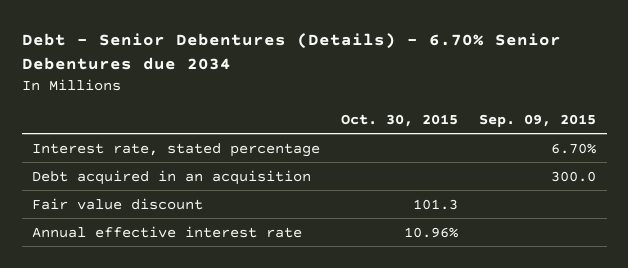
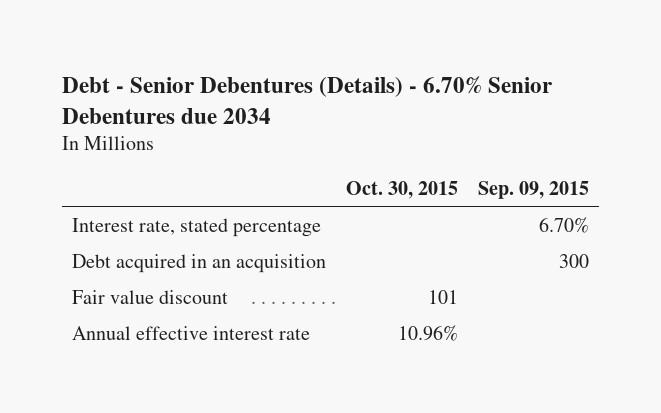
- Debt acquired in an acquisition | | 300.0
- Fair value discount | 101.3 |
+ Debt acquired in an acquisition | | 300
+ Fair value discount | 101 |

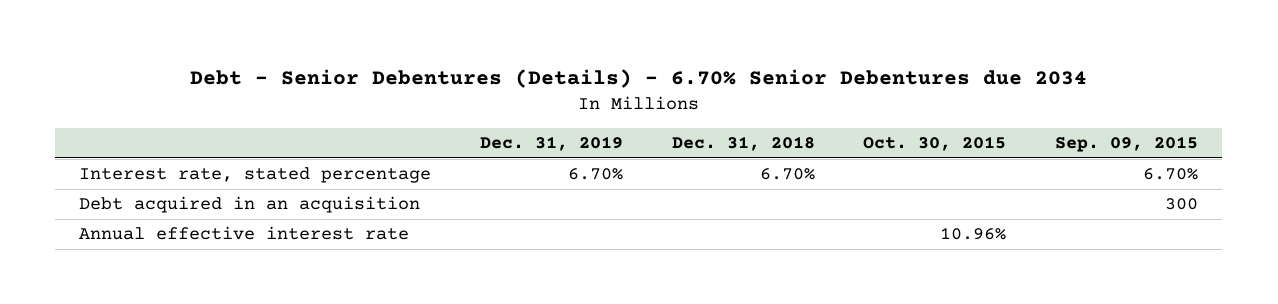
- | Oct. 30, 2015 | Sep. 09, 2015
+ | Dec. 31, 2019 | Dec. 31, 2018 | Oct. 30, 2015 | Sep. 09, 2015
- Fair value discount | 101 |

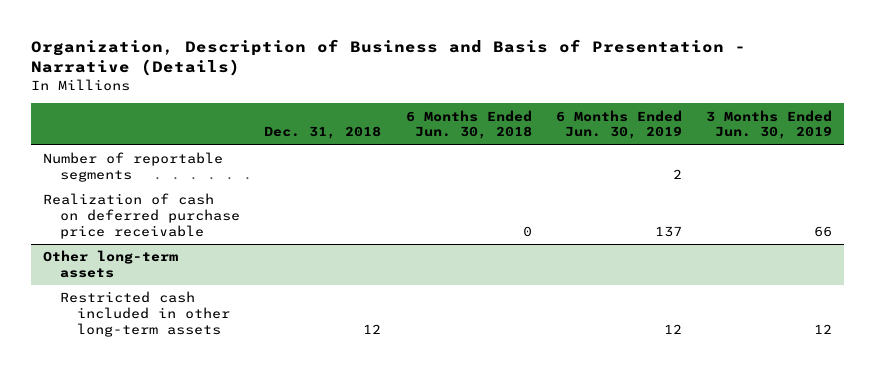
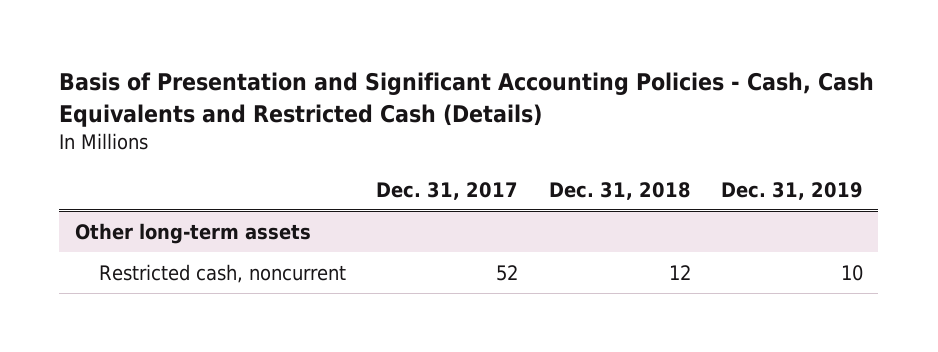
- Organization, Description of Business and Basis of Presentation - Narrative (Details)
+ Basis of Presentation and Significant Accounting Policies - Cash, Cash Equivalents and Restricted Cash (Details)
- | Dec. 31, 2018 | 6 Months Ended Jun. 30, 2018 | 6 Months Ended Jun. 30, 2019 | 3 Months Ended Jun. 30, 2019
+ | Dec. 31, 2017 | Dec. 31, 2018 | Dec. 31, 2019
- Number of reportable segments | | | 2 |
- Realization of cash on deferred purchase price receivable | | 0 | 137 | 66
@ Other long-term assets
- Restricted cash included in other long-term assets | 12 | | 12 | 12
+ Restricted cash, noncurrent | 52 | 12 | 10

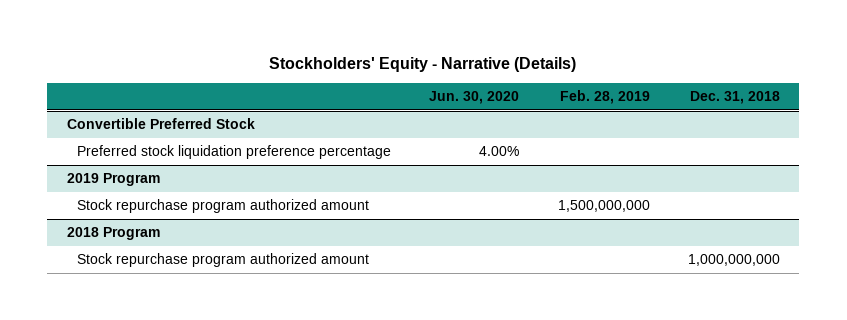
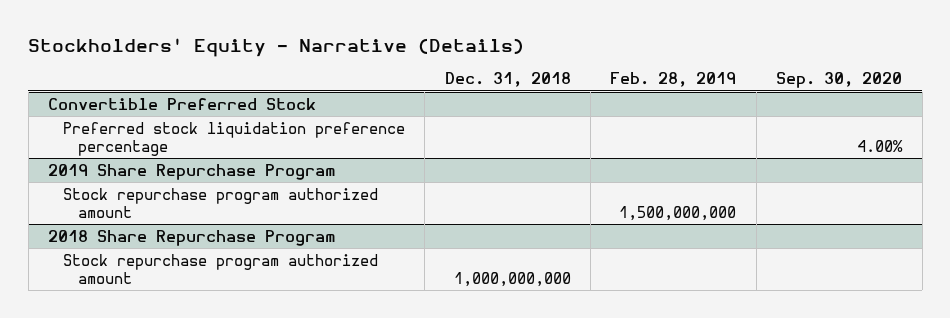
- | Jun. 30, 2020 | Feb. 28, 2019 | Dec. 31, 2018
+ | Dec. 31, 2018 | Feb. 28, 2019 | Sep. 30, 2020
- 2019 Program
+ 2019 Share Repurchase Program
- 2018 Program
+ 2018 Share Repurchase Program

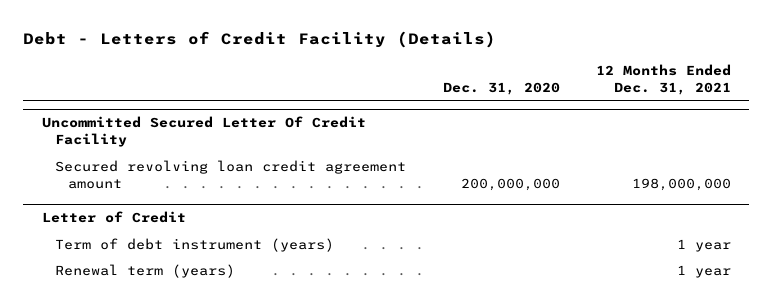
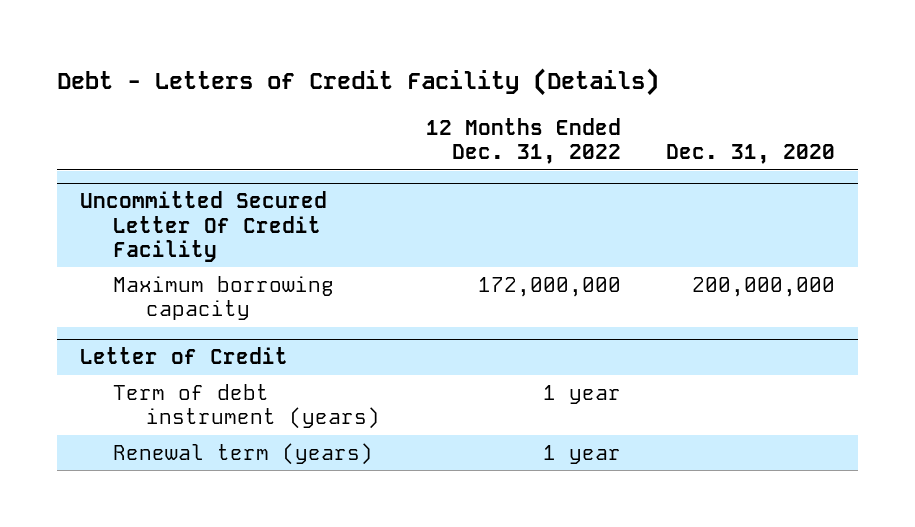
- | Dec. 31, 2020 | 12 Months Ended Dec. 31, 2021
+ | 12 Months Ended Dec. 31, 2022 | Dec. 31, 2020
@ Uncommitted Secured Letter Of Credit Facility
- Secured revolving loan credit agreement amount | 200,000,000 | 198,000,000
+ Maximum borrowing capacity | 172,000,000 | 200,000,000

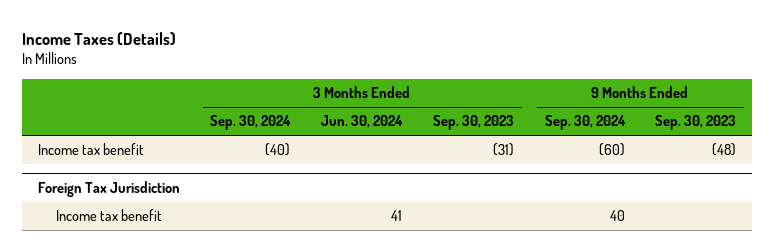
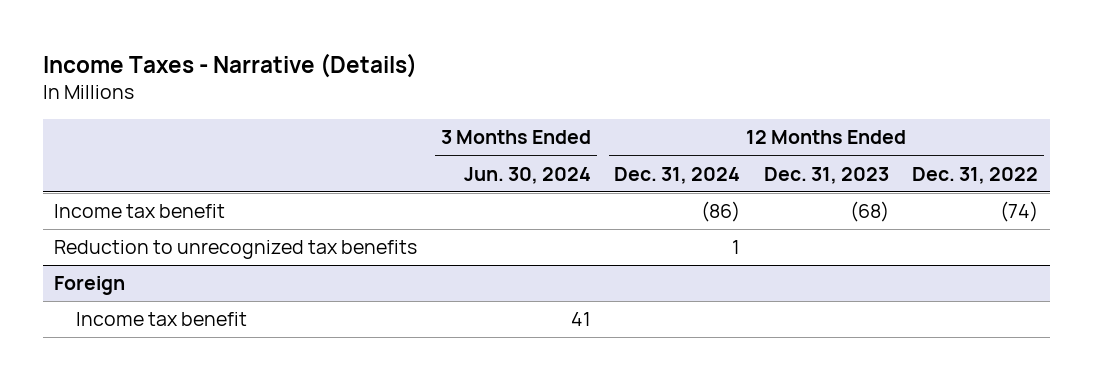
- Income Taxes (Details)
+ Income Taxes - Narrative (Details)
- | 3 Months Ended Sep. 30, 2024 | 3 Months Ended Jun. 30, 2024 | 3 Months Ended Sep. 30, 2023 | 9 Months Ended Sep. 30, 2024 | 9 Months Ended Sep. 30, 2023
+ | 3 Months Ended Jun. 30, 2024 | 12 Months Ended Dec. 31, 2024 | 12 Months Ended Dec. 31, 2023 | 12 Months Ended Dec. 31, 2022
- Foreign Tax Jurisdiction
+ Reduction to unrecognized tax benefits | | 1 | |
+ Foreign

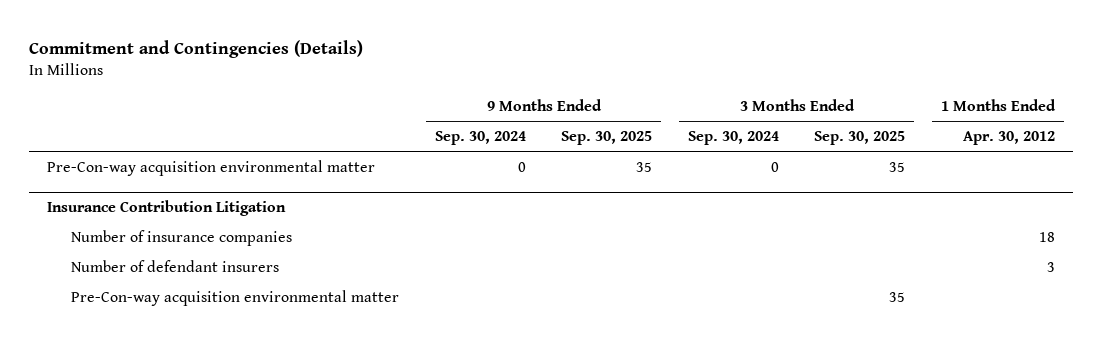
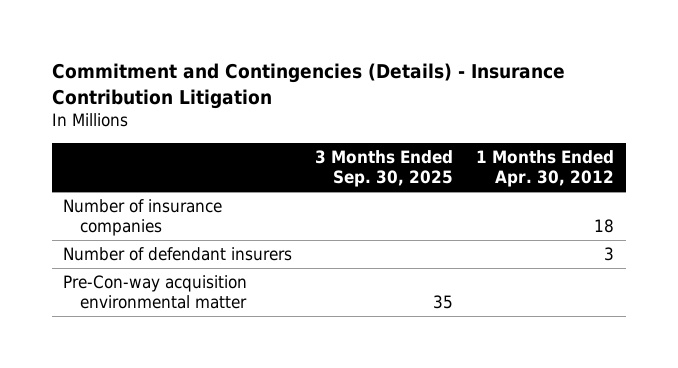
- Commitment and Contingencies (Details)
+ Commitment and Contingencies (Details) - Insurance Contribution Litigation
- | 9 Months Ended Sep. 30, 2024 | 9 Months Ended Sep. 30, 2025 | 3 Months Ended Sep. 30, 2024 | 3 Months Ended Sep. 30, 2025 | 1 Months Ended Apr. 30, 2012
+ | 3 Months Ended Sep. 30, 2025 | 1 Months Ended Apr. 30, 2012
+ Number of insurance companies | | 18
+ Number of defendant insurers | | 3
- Insurance Contribution Litigation
- Number of insurance companies | | | | | 18
- Number of defendant insurers | | | | | 3
- Pre-Con-way acquisition environmental matter | | | | 35 |

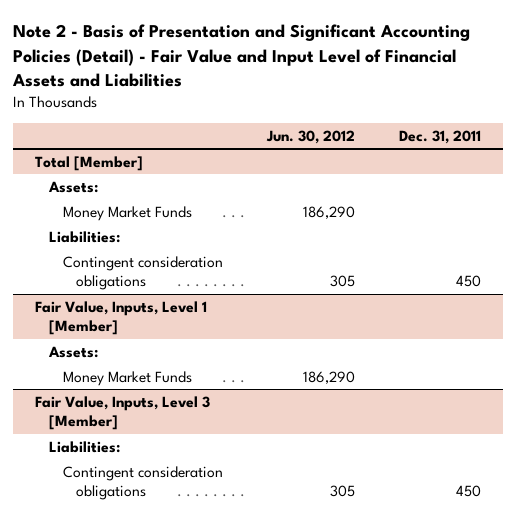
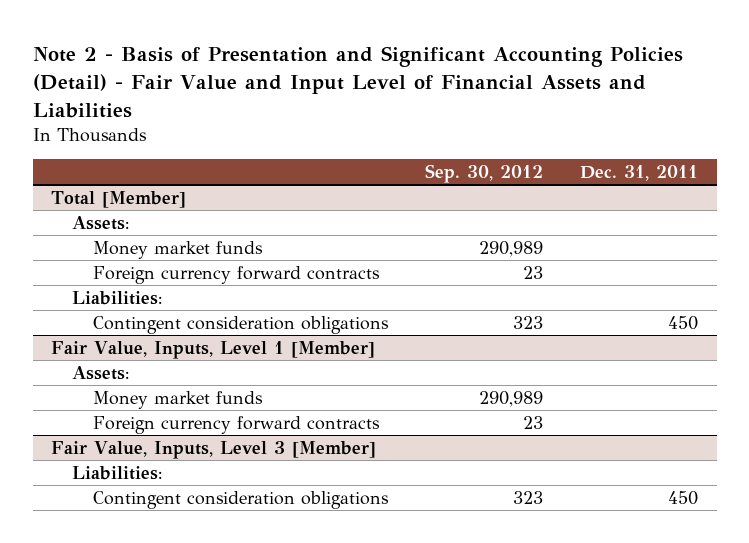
- | Jun. 30, 2012 | Dec. 31, 2011
+ | Sep. 30, 2012 | Dec. 31, 2011
@ Total [Member]
- Money Market Funds | 186,290 |
+ Money market funds | 290,989 |
+ Foreign currency forward contracts | 23 |
@ Fair Value, Inputs, Level 1 [Member]
- Money Market Funds | 186,290 |
+ Money market funds | 290,989 |
+ Foreign currency forward contracts | 23 |

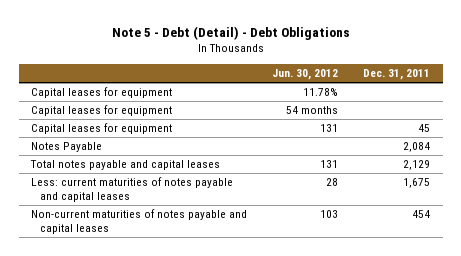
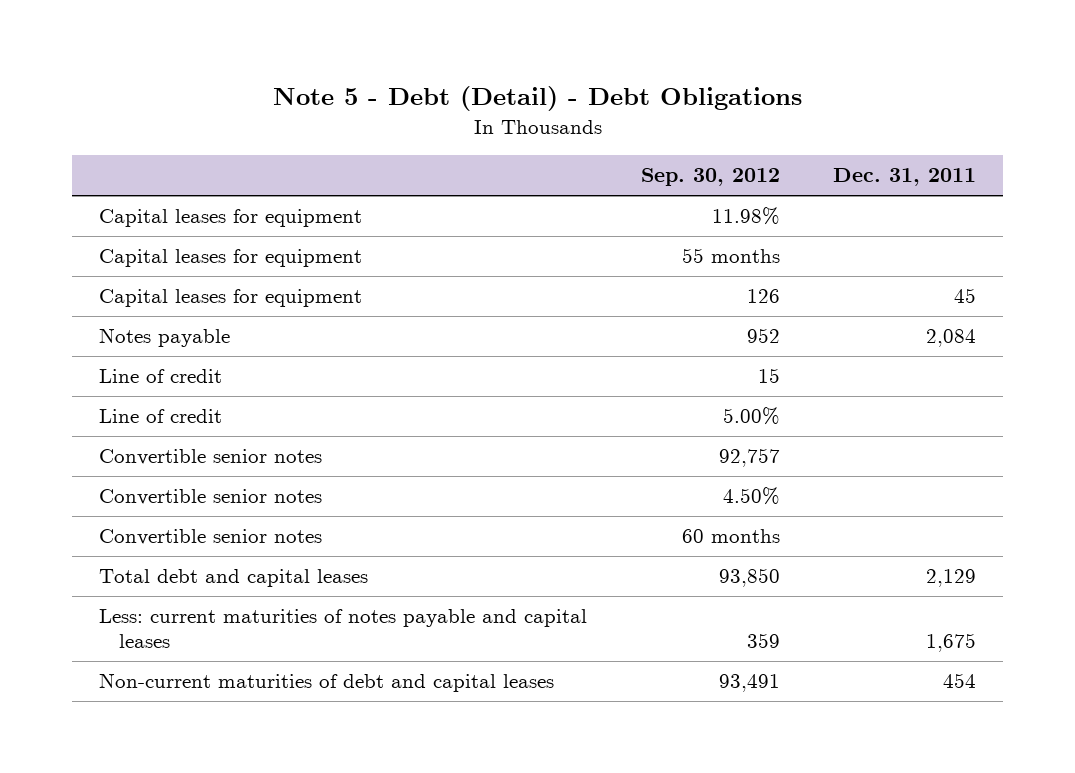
- | Jun. 30, 2012 | Dec. 31, 2011
+ | Sep. 30, 2012 | Dec. 31, 2011
- Notes Payable | | 2,084
- Total notes payable and capital leases | 131 | 2,129
+ Notes payable | 952 | 2,084
+ Line of credit | 15 |
+ Line of credit | 5.00% |
+ Convertible senior notes | 92,757 |
+ Convertible senior notes | 4.50% |
+ Convertible senior notes | 60 months |
+ Total debt and capital leases | 93,850 | 2,129
- Non-current maturities of notes payable and capital leases | 103 | 454
+ Non-current maturities of debt and capital leases | 93,491 | 454

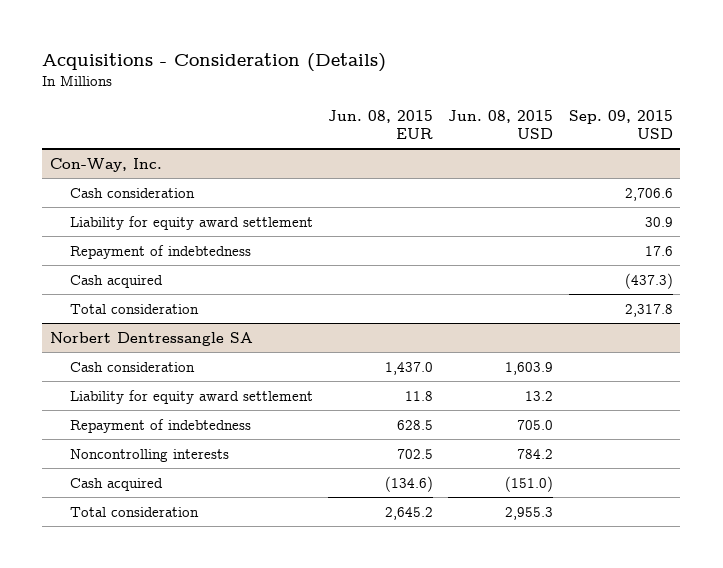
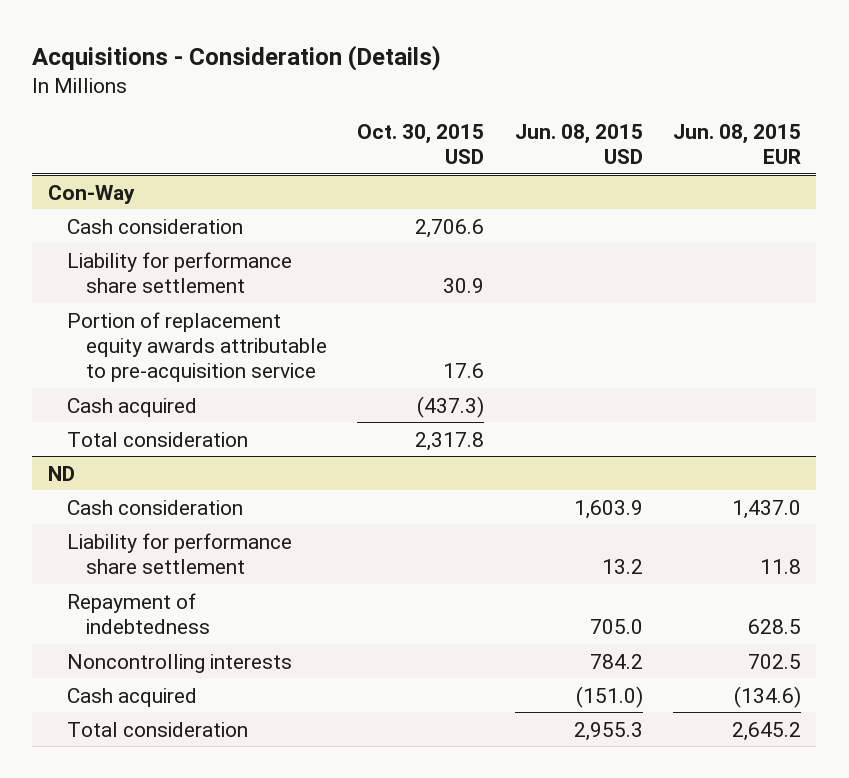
- | Jun. 08, 2015 EUR | Jun. 08, 2015 USD | Sep. 09, 2015 USD
+ | Oct. 30, 2015 USD | Jun. 08, 2015 USD | Jun. 08, 2015 EUR
- Con-Way, Inc.
+ Con-Way
- Liability for equity award settlement | | | 30.9
- Repayment of indebtedness | | | 17.6
+ Liability for performance share settlement | 30.9 | |
+ Portion of replacement equity awards attributable to pre-acquisition service | 17.6 | |
- Norbert Dentressangle SA
+ ND
- Liability for equity award settlement | 11.8 | 13.2 |
+ Liability for performance share settlement | | 13.2 | 11.8

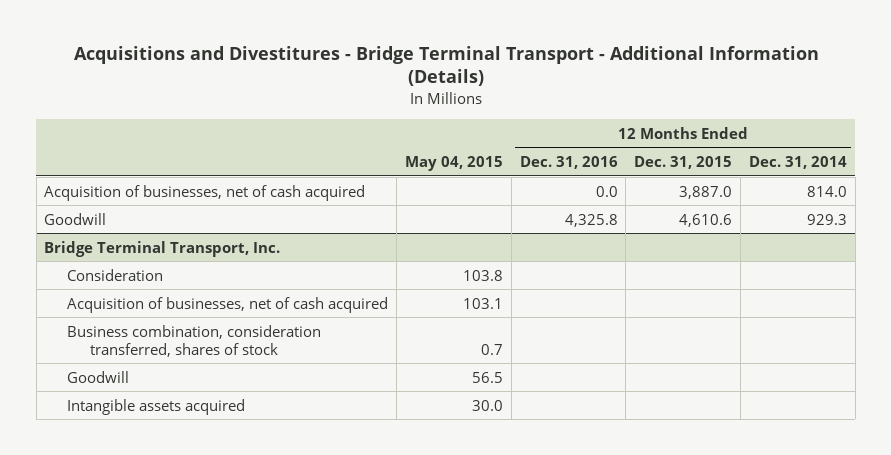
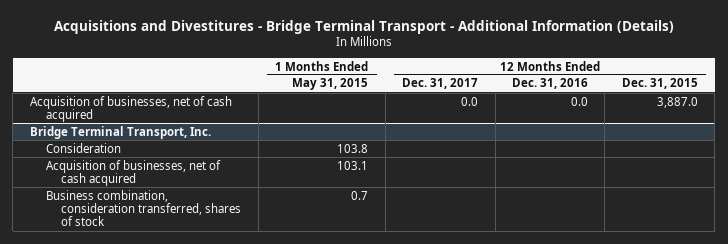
- | May 04, 2015 | 12 Months Ended Dec. 31, 2016 | 12 Months Ended Dec. 31, 2015 | 12 Months Ended Dec. 31, 2014
+ | 1 Months Ended May 31, 2015 | 12 Months Ended Dec. 31, 2017 | 12 Months Ended Dec. 31, 2016 | 12 Months Ended Dec. 31, 2015
- Goodwill | | 4,325.8 | 4,610.6 | 929.3
@ Bridge Terminal Transport, Inc.
- Goodwill | 56.5 | | |
- Intangible assets acquired | 30.0 | | |

